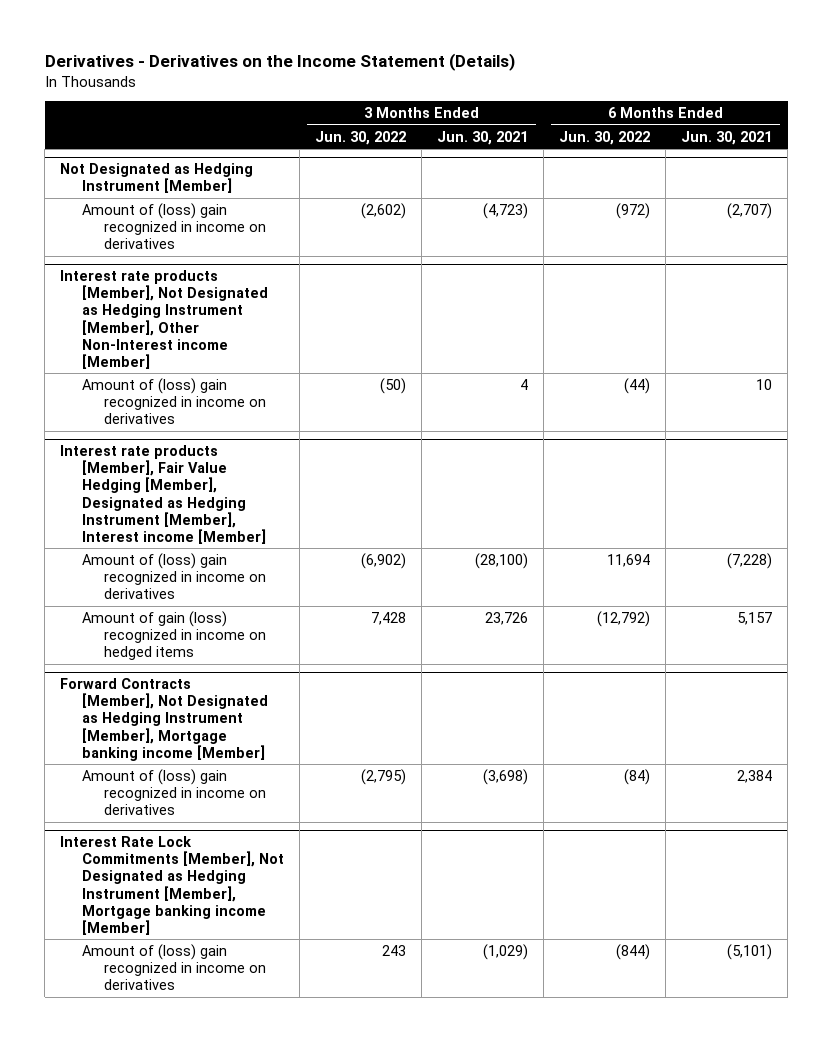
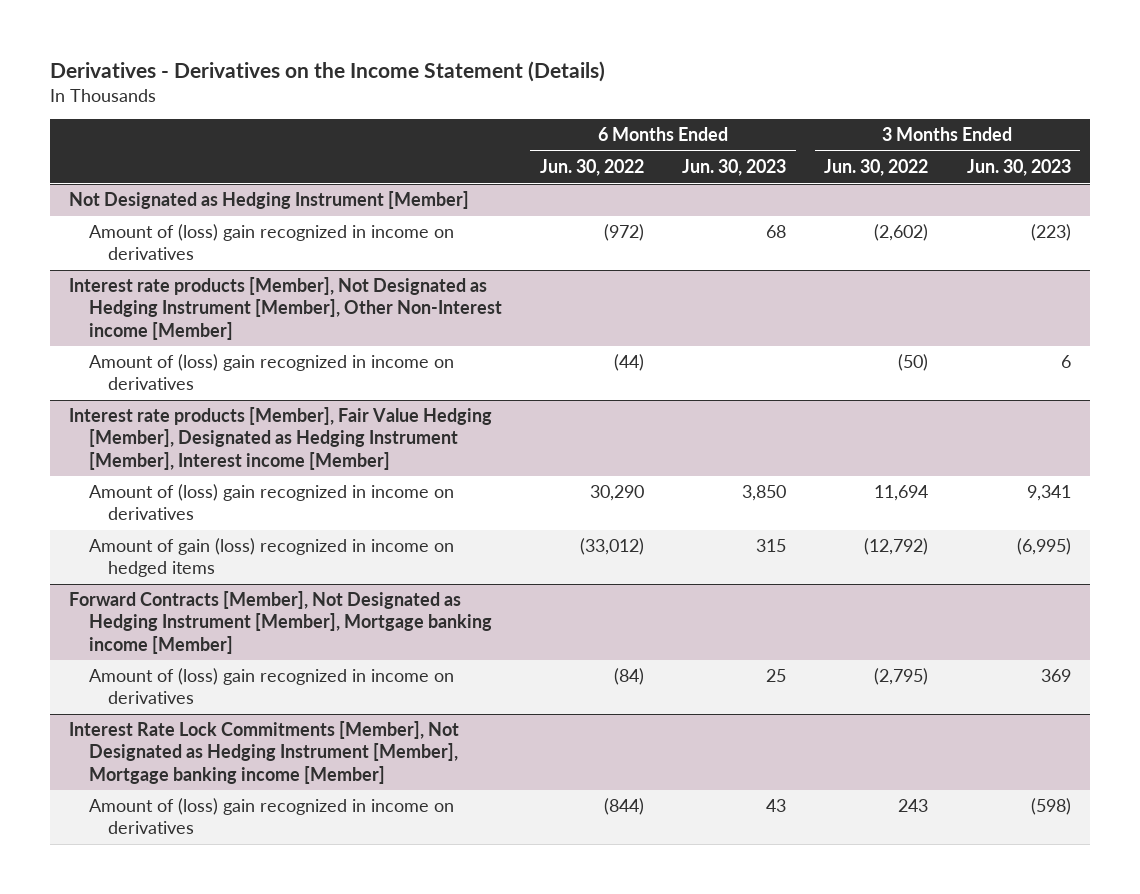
- | 3 Months Ended Jun. 30, 2022 | 3 Months Ended Jun. 30, 2021 | 6 Months Ended Jun. 30, 2022 | 6 Months Ended Jun. 30, 2021
+ | 6 Months Ended Jun. 30, 2022 | 6 Months Ended Jun. 30, 2023 | 3 Months Ended Jun. 30, 2022 | 3 Months Ended Jun. 30, 2023
@ Interest rate products [Member], Fair Value Hedging [Member], Designated as Hedging Instrument [Member], Interest income [Member]
- Amount of (loss) gain recognized in income on derivatives | (6,902) | (28,100) | 11,694 | (7,228)
- Amount of gain (loss) recognized in income on hedged items | 7,428 | 23,726 | (12,792) | 5,157
+ Amount of (loss) gain recognized in income on derivatives | 30,290 | 3,850 | 11,694 | 9,341
+ Amount of gain (loss) recognized in income on hedged items | (33,012) | 315 | (12,792) | (6,995)

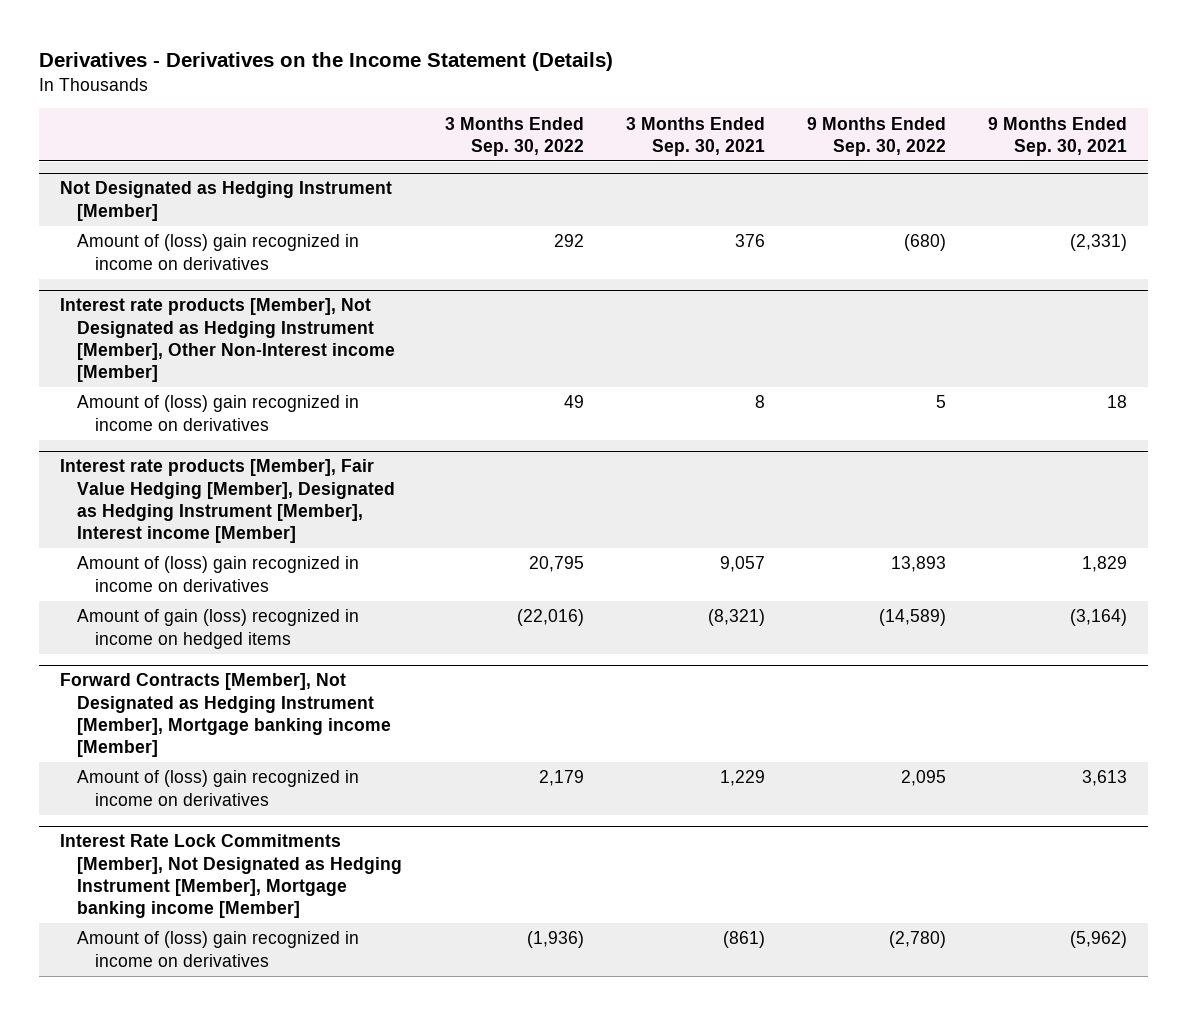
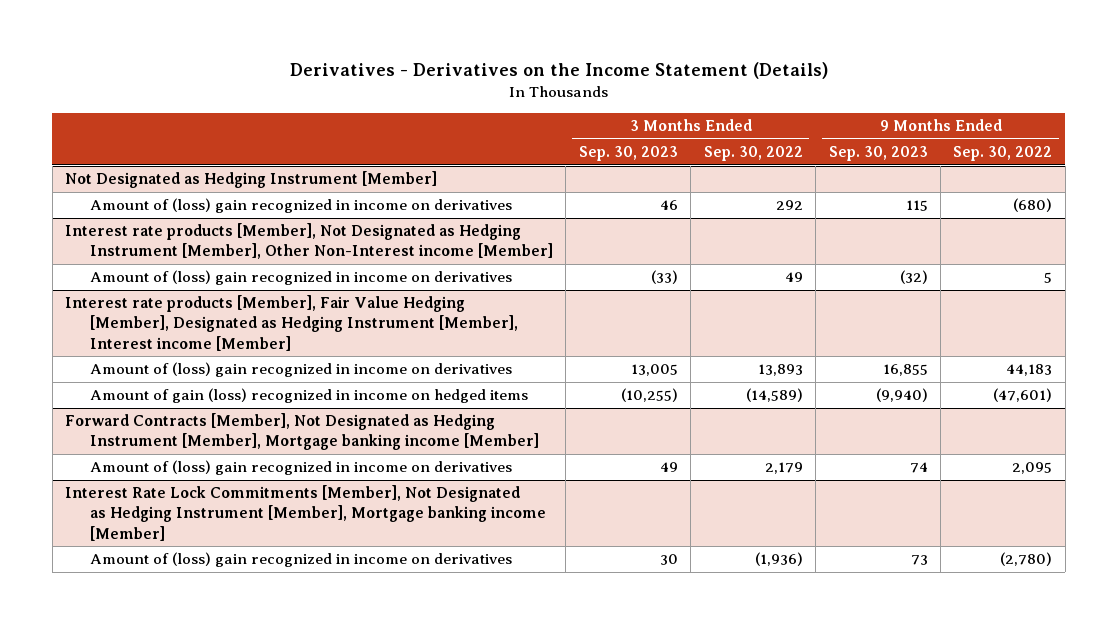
- | 3 Months Ended Sep. 30, 2022 | 3 Months Ended Sep. 30, 2021 | 9 Months Ended Sep. 30, 2022 | 9 Months Ended Sep. 30, 2021
+ | 3 Months Ended Sep. 30, 2023 | 3 Months Ended Sep. 30, 2022 | 9 Months Ended Sep. 30, 2023 | 9 Months Ended Sep. 30, 2022
@ Interest rate products [Member], Fair Value Hedging [Member], Designated as Hedging Instrument [Member], Interest income [Member]
- Amount of (loss) gain recognized in income on derivatives | 20,795 | 9,057 | 13,893 | 1,829
- Amount of gain (loss) recognized in income on hedged items | (22,016) | (8,321) | (14,589) | (3,164)
+ Amount of (loss) gain recognized in income on derivatives | 13,005 | 13,893 | 16,855 | 44,183
+ Amount of gain (loss) recognized in income on hedged items | (10,255) | (14,589) | (9,940) | (47,601)

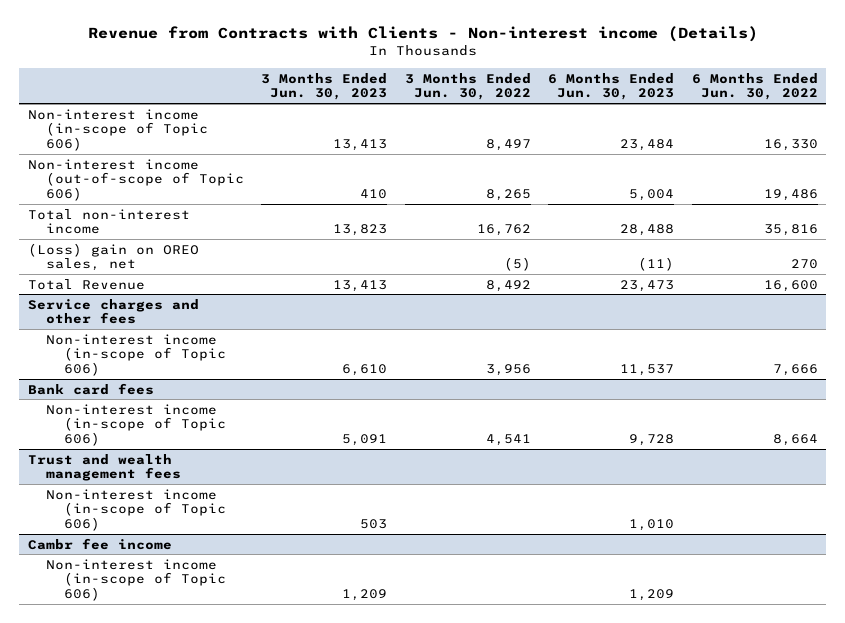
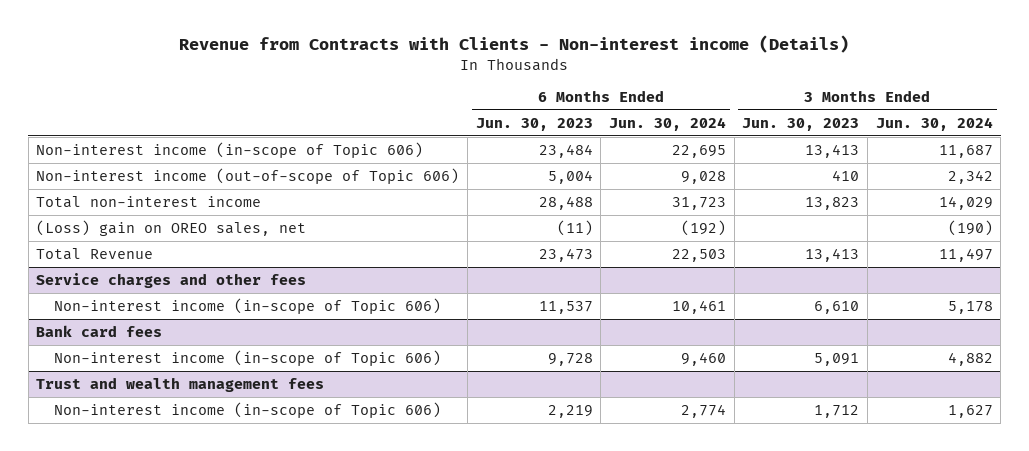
- | 3 Months Ended Jun. 30, 2023 | 3 Months Ended Jun. 30, 2022 | 6 Months Ended Jun. 30, 2023 | 6 Months Ended Jun. 30, 2022
+ | 6 Months Ended Jun. 30, 2023 | 6 Months Ended Jun. 30, 2024 | 3 Months Ended Jun. 30, 2023 | 3 Months Ended Jun. 30, 2024
@ Trust and wealth management fees
- Non-interest income (in-scope of Topic 606) | 503 | | 1,010 |
- Cambr fee income
- Non-interest income (in-scope of Topic 606) | 1,209 | | 1,209 |
@ Trust and wealth management fees
+ Non-interest income (in-scope of Topic 606) | 2,219 | 2,774 | 1,712 | 1,627

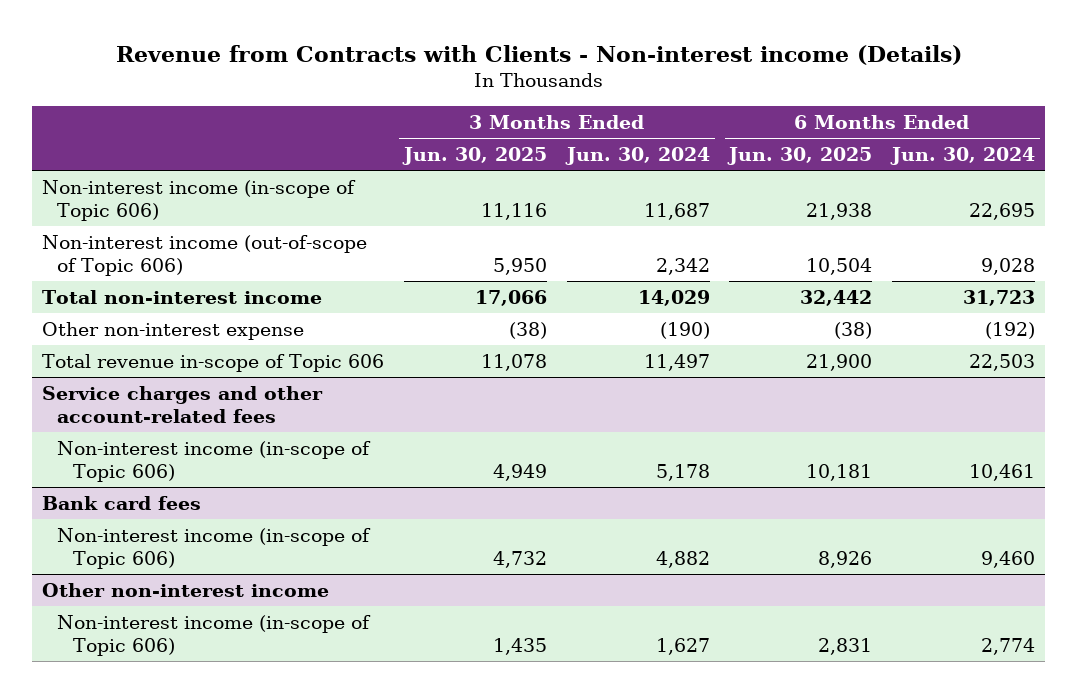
- | 6 Months Ended Jun. 30, 2023 | 6 Months Ended Jun. 30, 2024 | 3 Months Ended Jun. 30, 2023 | 3 Months Ended Jun. 30, 2024
+ | 3 Months Ended Jun. 30, 2025 | 3 Months Ended Jun. 30, 2024 | 6 Months Ended Jun. 30, 2025 | 6 Months Ended Jun. 30, 2024
- (Loss) gain on OREO sales, net | (11) | (192) | | (190)
- Total Revenue | 23,473 | 22,503 | 13,413 | 11,497
- Service charges and other fees
+ Other non-interest expense | (38) | (190) | (38) | (192)
+ Total revenue in-scope of Topic 606 | 11,078 | 11,497 | 21,900 | 22,503
+ Service charges and other account-related fees
- Trust and wealth management fees
+ Other non-interest income

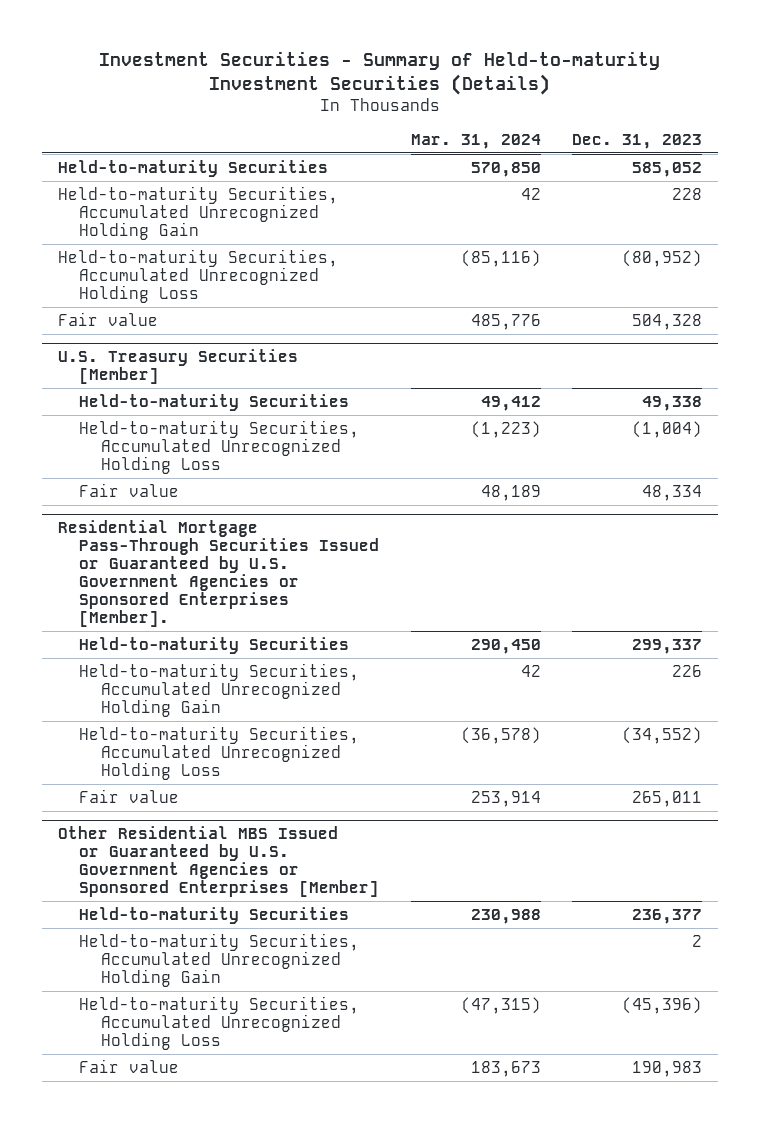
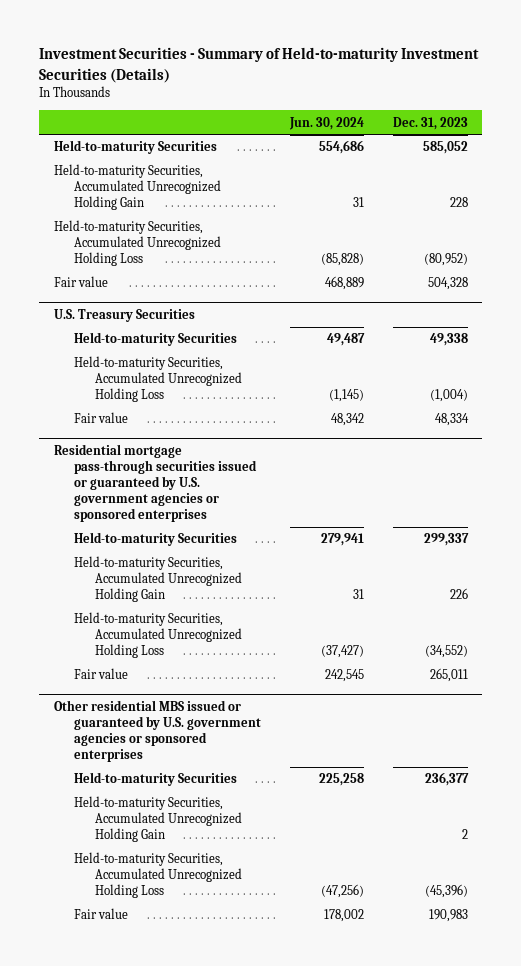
- | Mar. 31, 2024 | Dec. 31, 2023
+ | Jun. 30, 2024 | Dec. 31, 2023
- U.S. Treasury Securities [Member]
+ U.S. Treasury Securities
- Residential Mortgage Pass-Through Securities Issued or Guaranteed by U.S. Government Agencies or Sponsored Enterprises [Member].
+ Residential mortgage pass-through securities issued or guaranteed by U.S. government agencies or sponsored enterprises
- Other Residential MBS Issued or Guaranteed by U.S. Government Agencies or Sponsored Enterprises [Member]
+ Other residential MBS issued or guaranteed by U.S. government agencies or sponsored enterprises

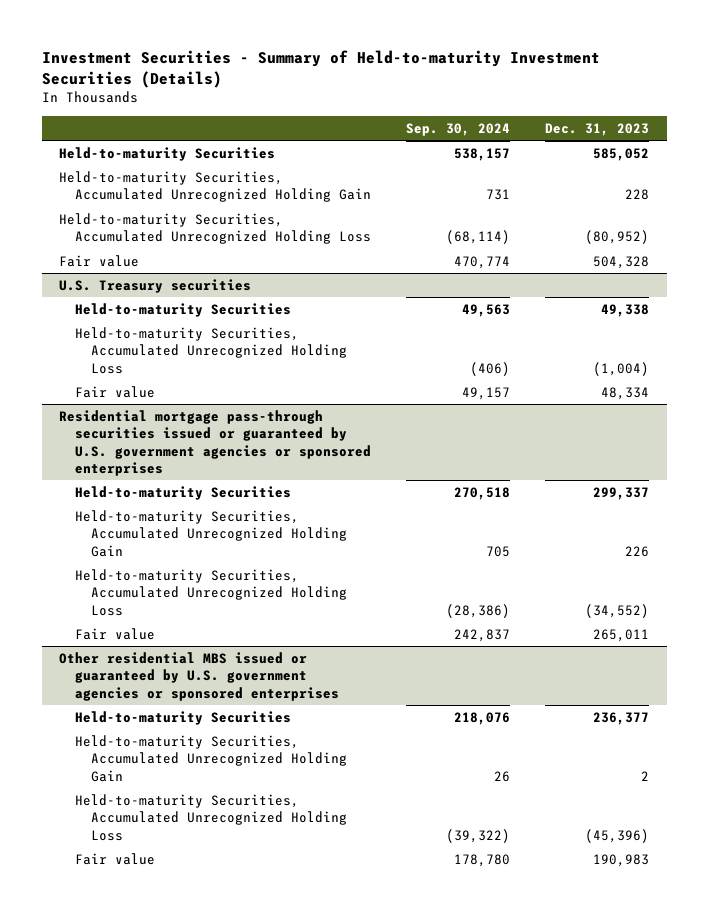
- | Jun. 30, 2024 | Dec. 31, 2023
+ | Sep. 30, 2024 | Dec. 31, 2023
- U.S. Treasury Securities
+ U.S. Treasury securities

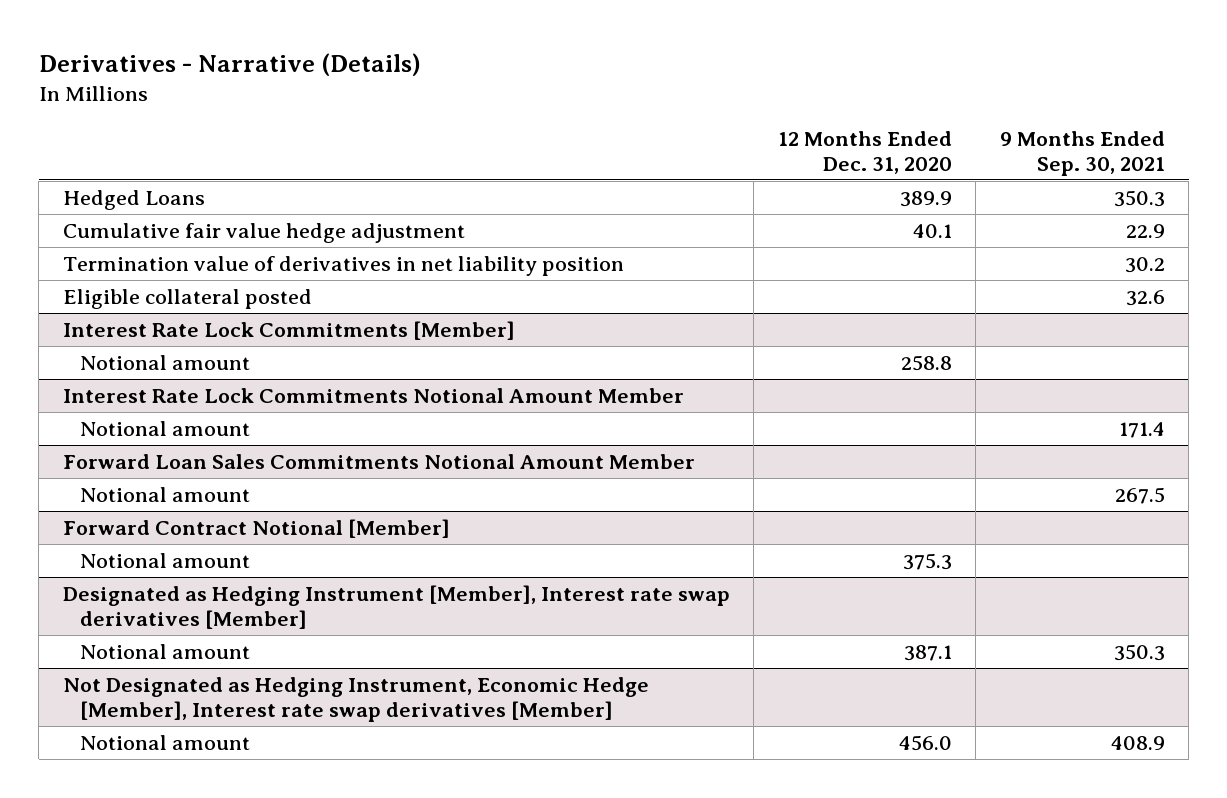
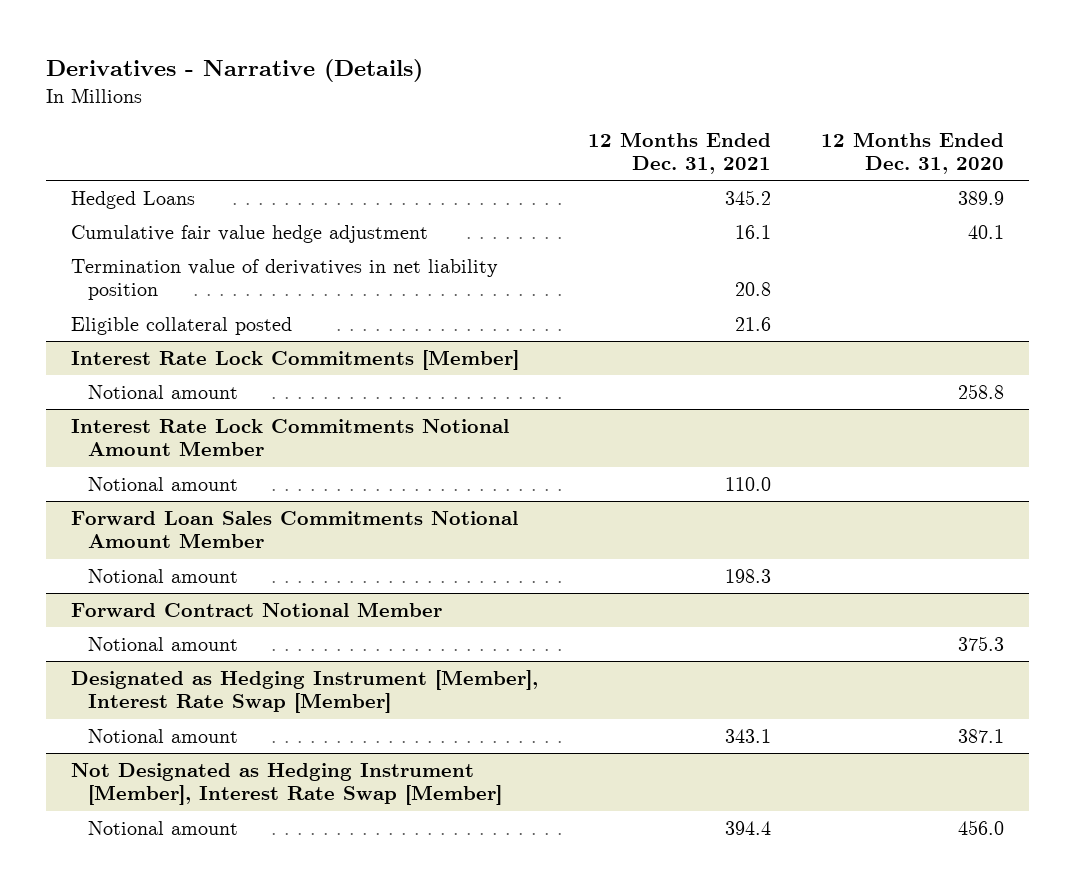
- | 12 Months Ended Dec. 31, 2020 | 9 Months Ended Sep. 30, 2021
+ | 12 Months Ended Dec. 31, 2021 | 12 Months Ended Dec. 31, 2020
- Forward Contract Notional [Member]
+ Forward Contract Notional Member
- Designated as Hedging Instrument [Member], Interest rate swap derivatives [Member]
+ Designated as Hedging Instrument [Member], Interest Rate Swap [Member]
- Not Designated as Hedging Instrument, Economic Hedge [Member], Interest rate swap derivatives [Member]
+ Not Designated as Hedging Instrument [Member], Interest Rate Swap [Member]

